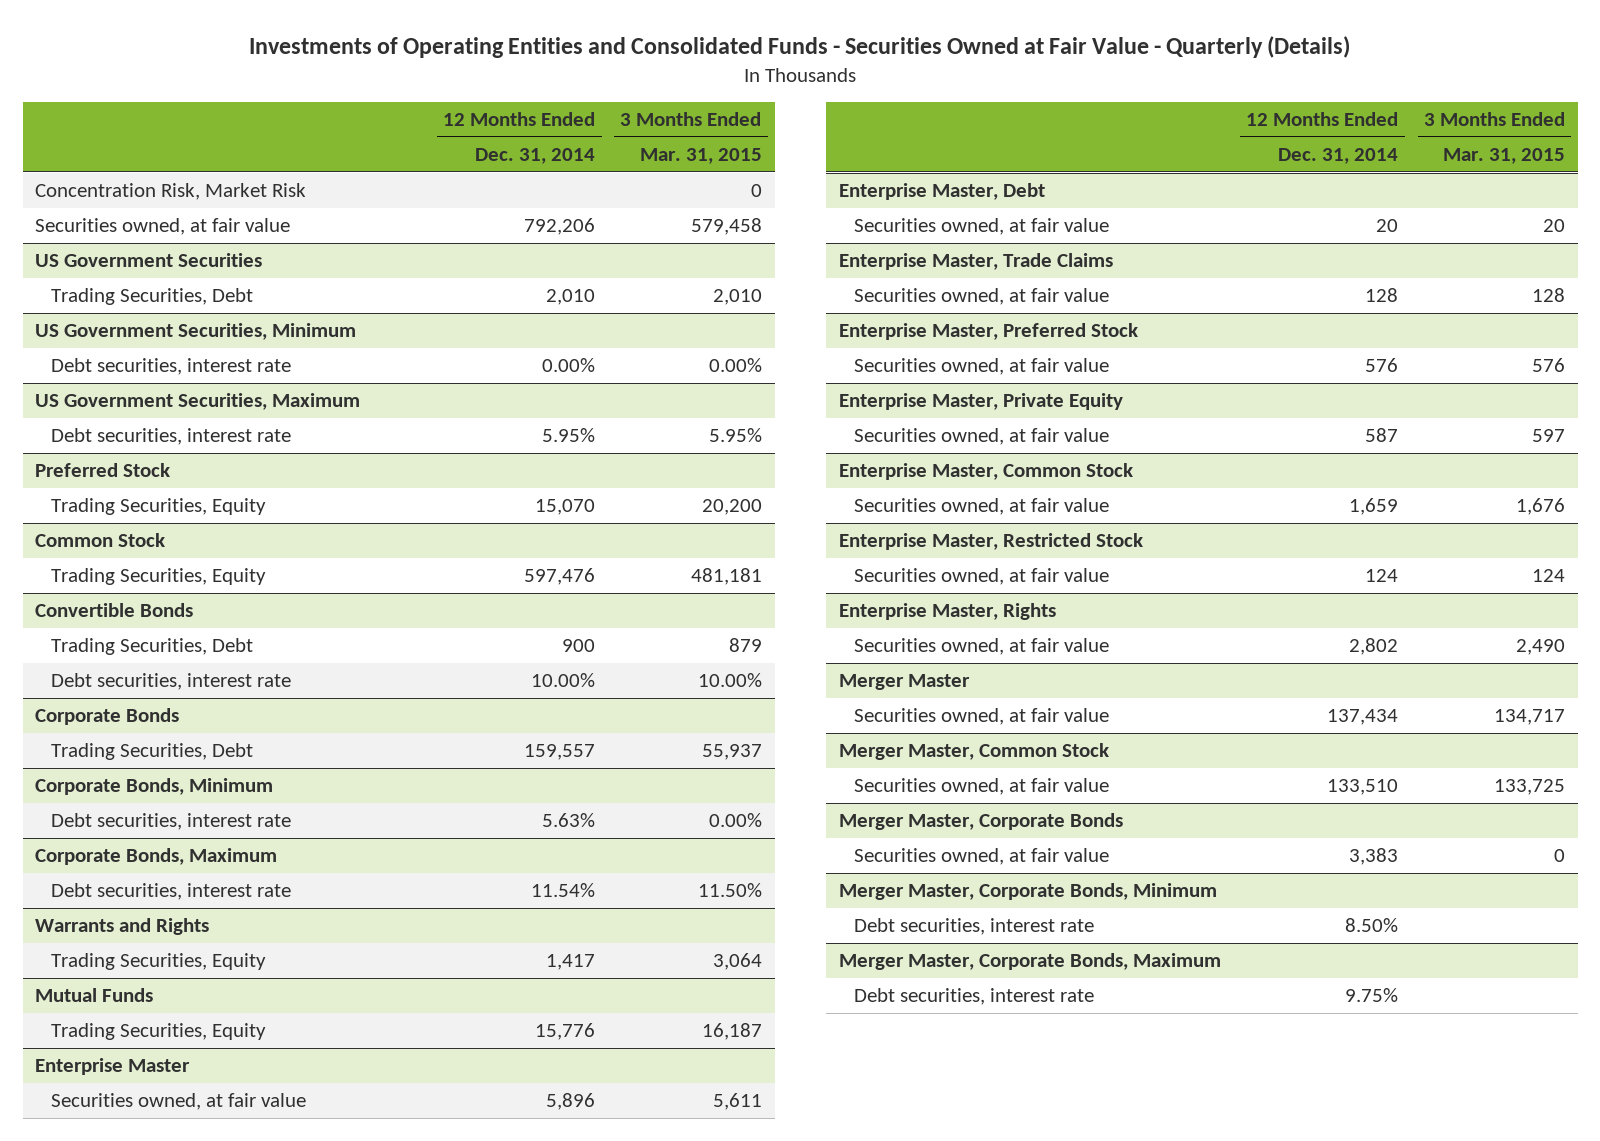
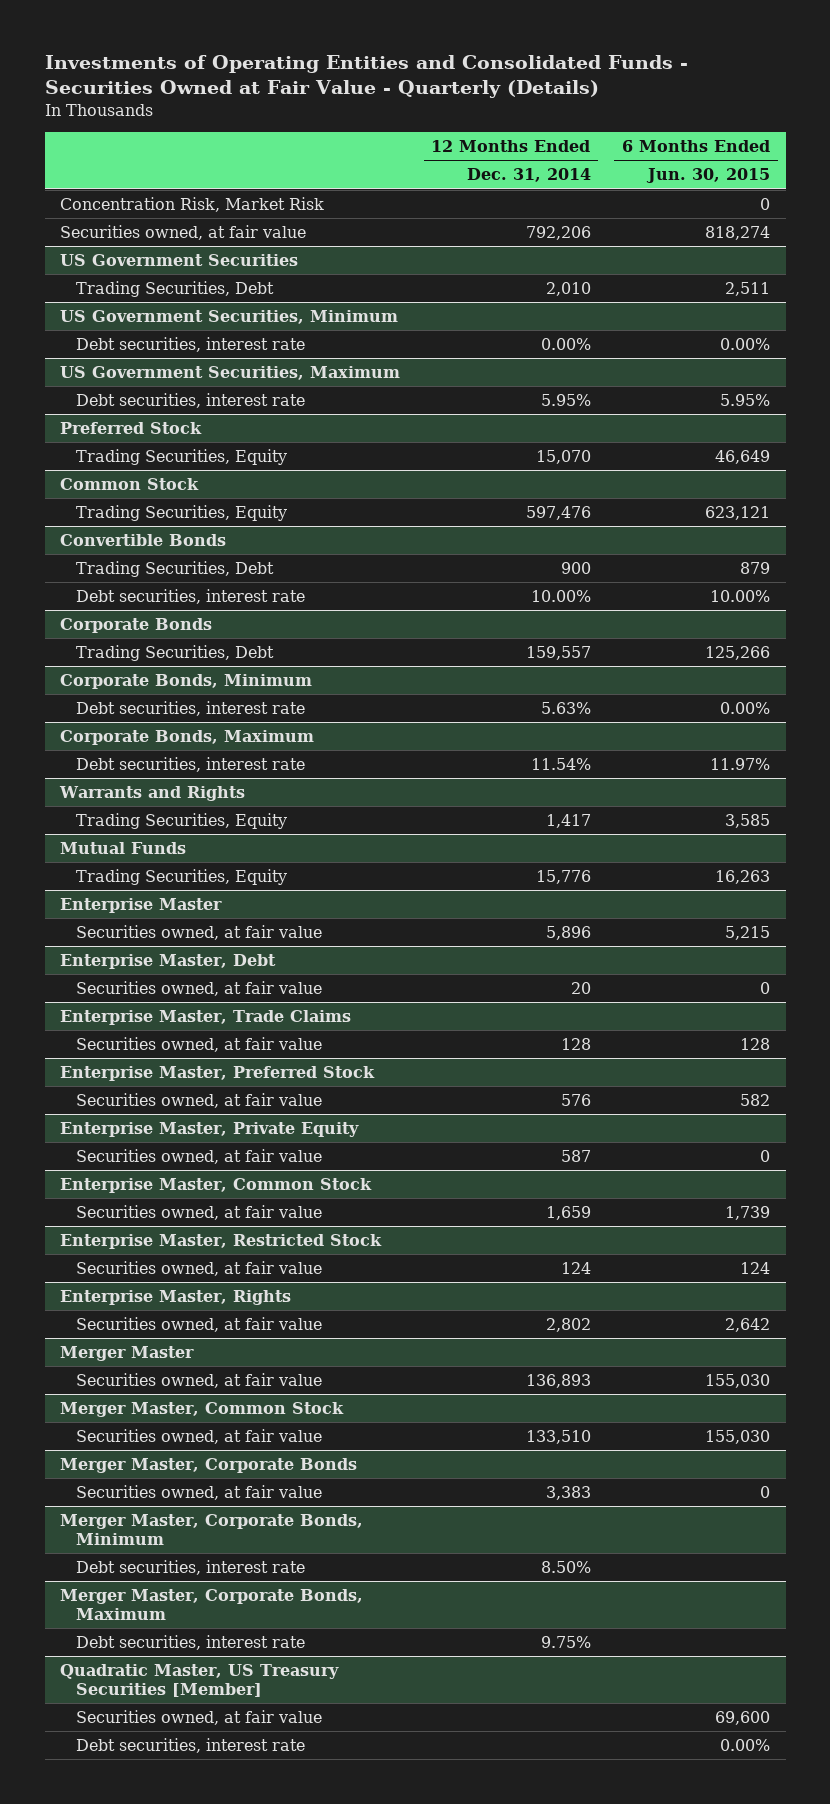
- | 12 Months Ended Dec. 31, 2014 | 3 Months Ended Mar. 31, 2015
+ | 12 Months Ended Dec. 31, 2014 | 6 Months Ended Jun. 30, 2015
@ Merger Master
- Securities owned, at fair value | 137,434 | 134,717
+ Securities owned, at fair value | 136,893 | 155,030
+ Quadratic Master, US Treasury Securities [Member]
+ Securities owned, at fair value | | 69,600
+ Debt securities, interest rate | | 0.00%

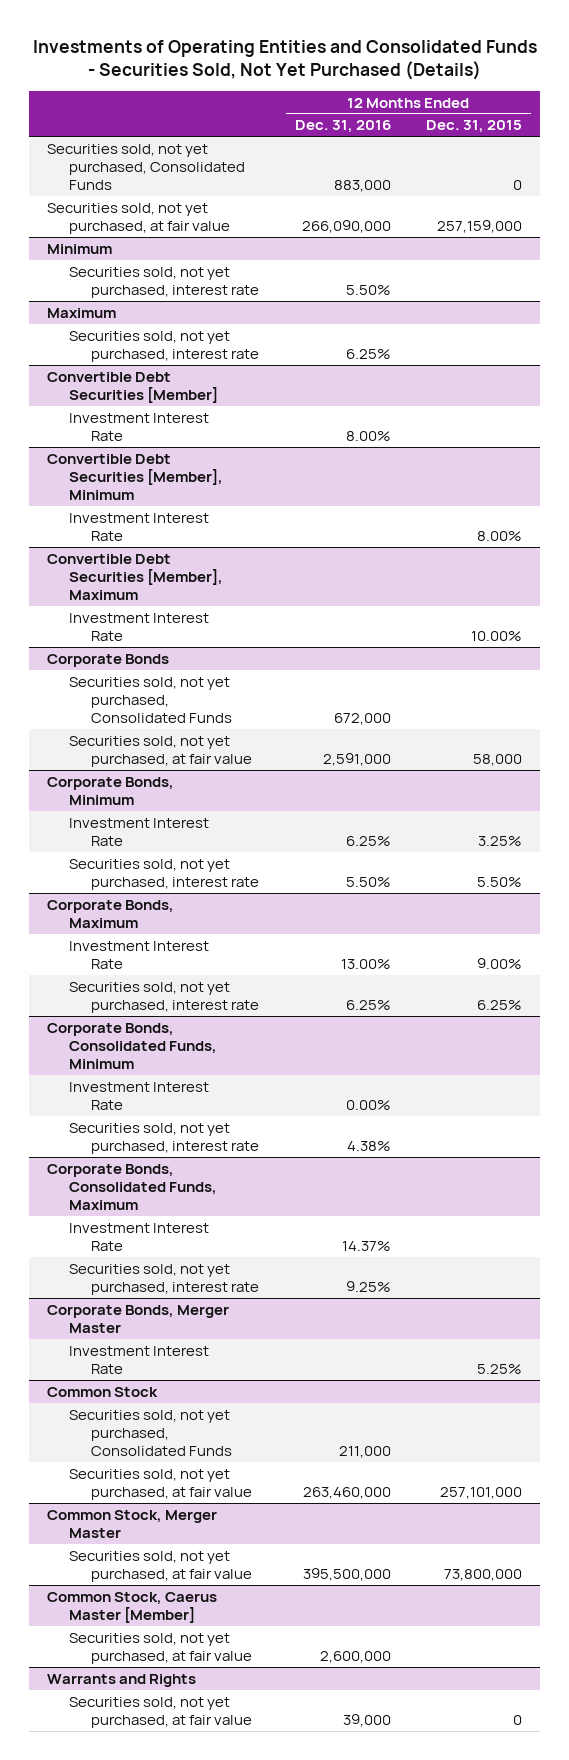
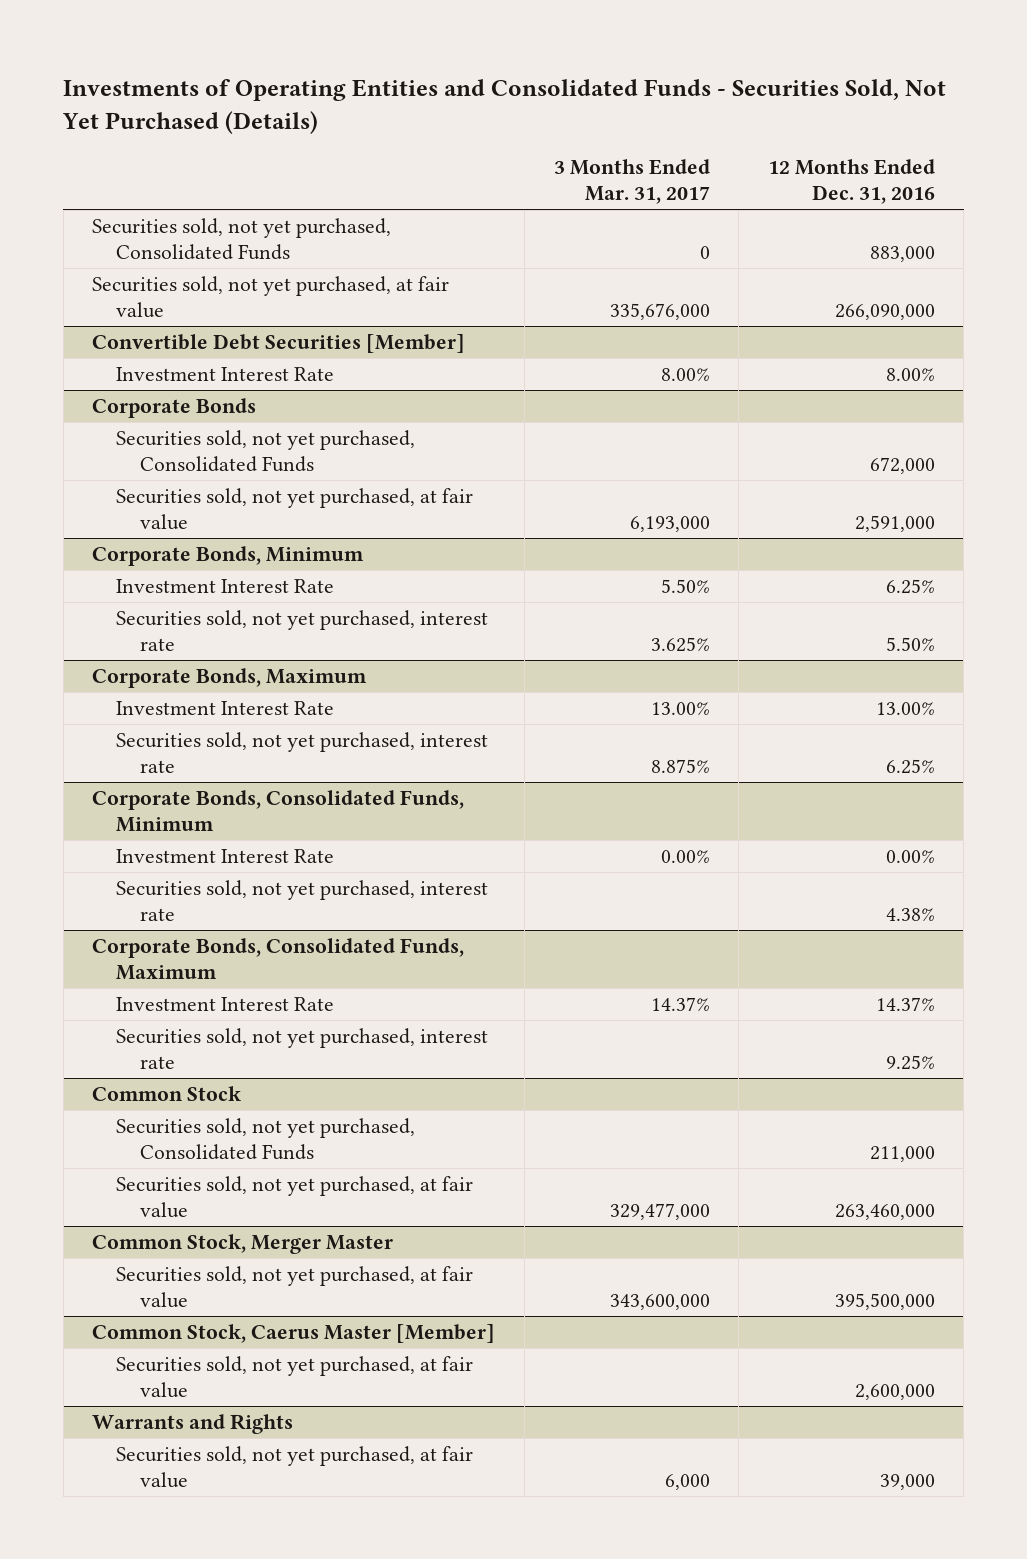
- | 12 Months Ended Dec. 31, 2016 | 12 Months Ended Dec. 31, 2015
+ | 3 Months Ended Mar. 31, 2017 | 12 Months Ended Dec. 31, 2016
- Minimum
- Securities sold, not yet purchased, interest rate | 5.50% |
- Maximum
- Securities sold, not yet purchased, interest rate | 6.25% |
- Convertible Debt Securities [Member], Minimum
- Investment Interest Rate | | 8.00%
- Convertible Debt Securities [Member], Maximum
- Investment Interest Rate | | 10.00%
- Corporate Bonds, Merger Master
- Investment Interest Rate | | 5.25%

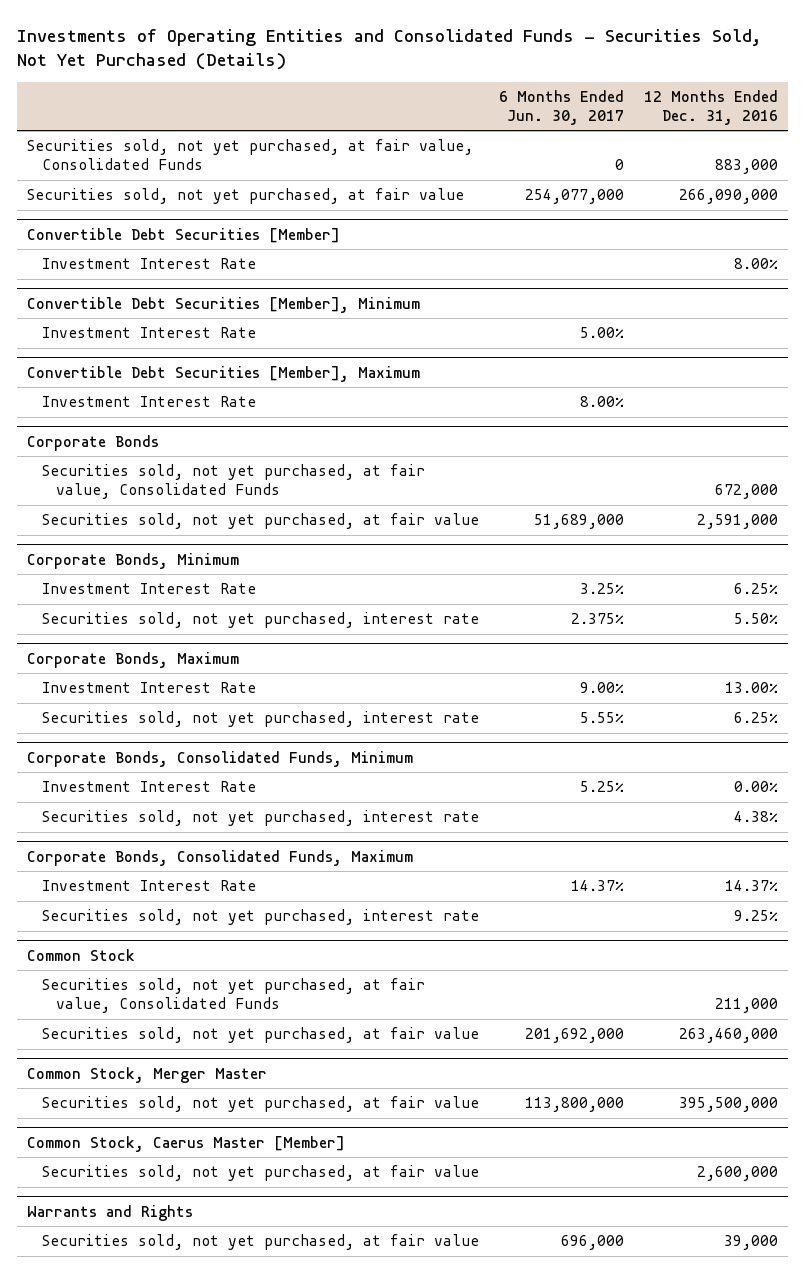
- | 3 Months Ended Mar. 31, 2017 | 12 Months Ended Dec. 31, 2016
+ | 6 Months Ended Jun. 30, 2017 | 12 Months Ended Dec. 31, 2016
- Securities sold, not yet purchased, Consolidated Funds | 0 | 883,000
+ Securities sold, not yet purchased, at fair value, Consolidated Funds | 0 | 883,000
+ Convertible Debt Securities [Member], Minimum
+ Investment Interest Rate | 5.00% |
+ Convertible Debt Securities [Member], Maximum
+ Investment Interest Rate | 8.00% |
@ Corporate Bonds
- Securities sold, not yet purchased, Consolidated Funds | | 672,000
+ Securities sold, not yet purchased, at fair value, Consolidated Funds | | 672,000
@ Common Stock
- Securities sold, not yet purchased, Consolidated Funds | | 211,000
+ Securities sold, not yet purchased, at fair value, Consolidated Funds | | 211,000

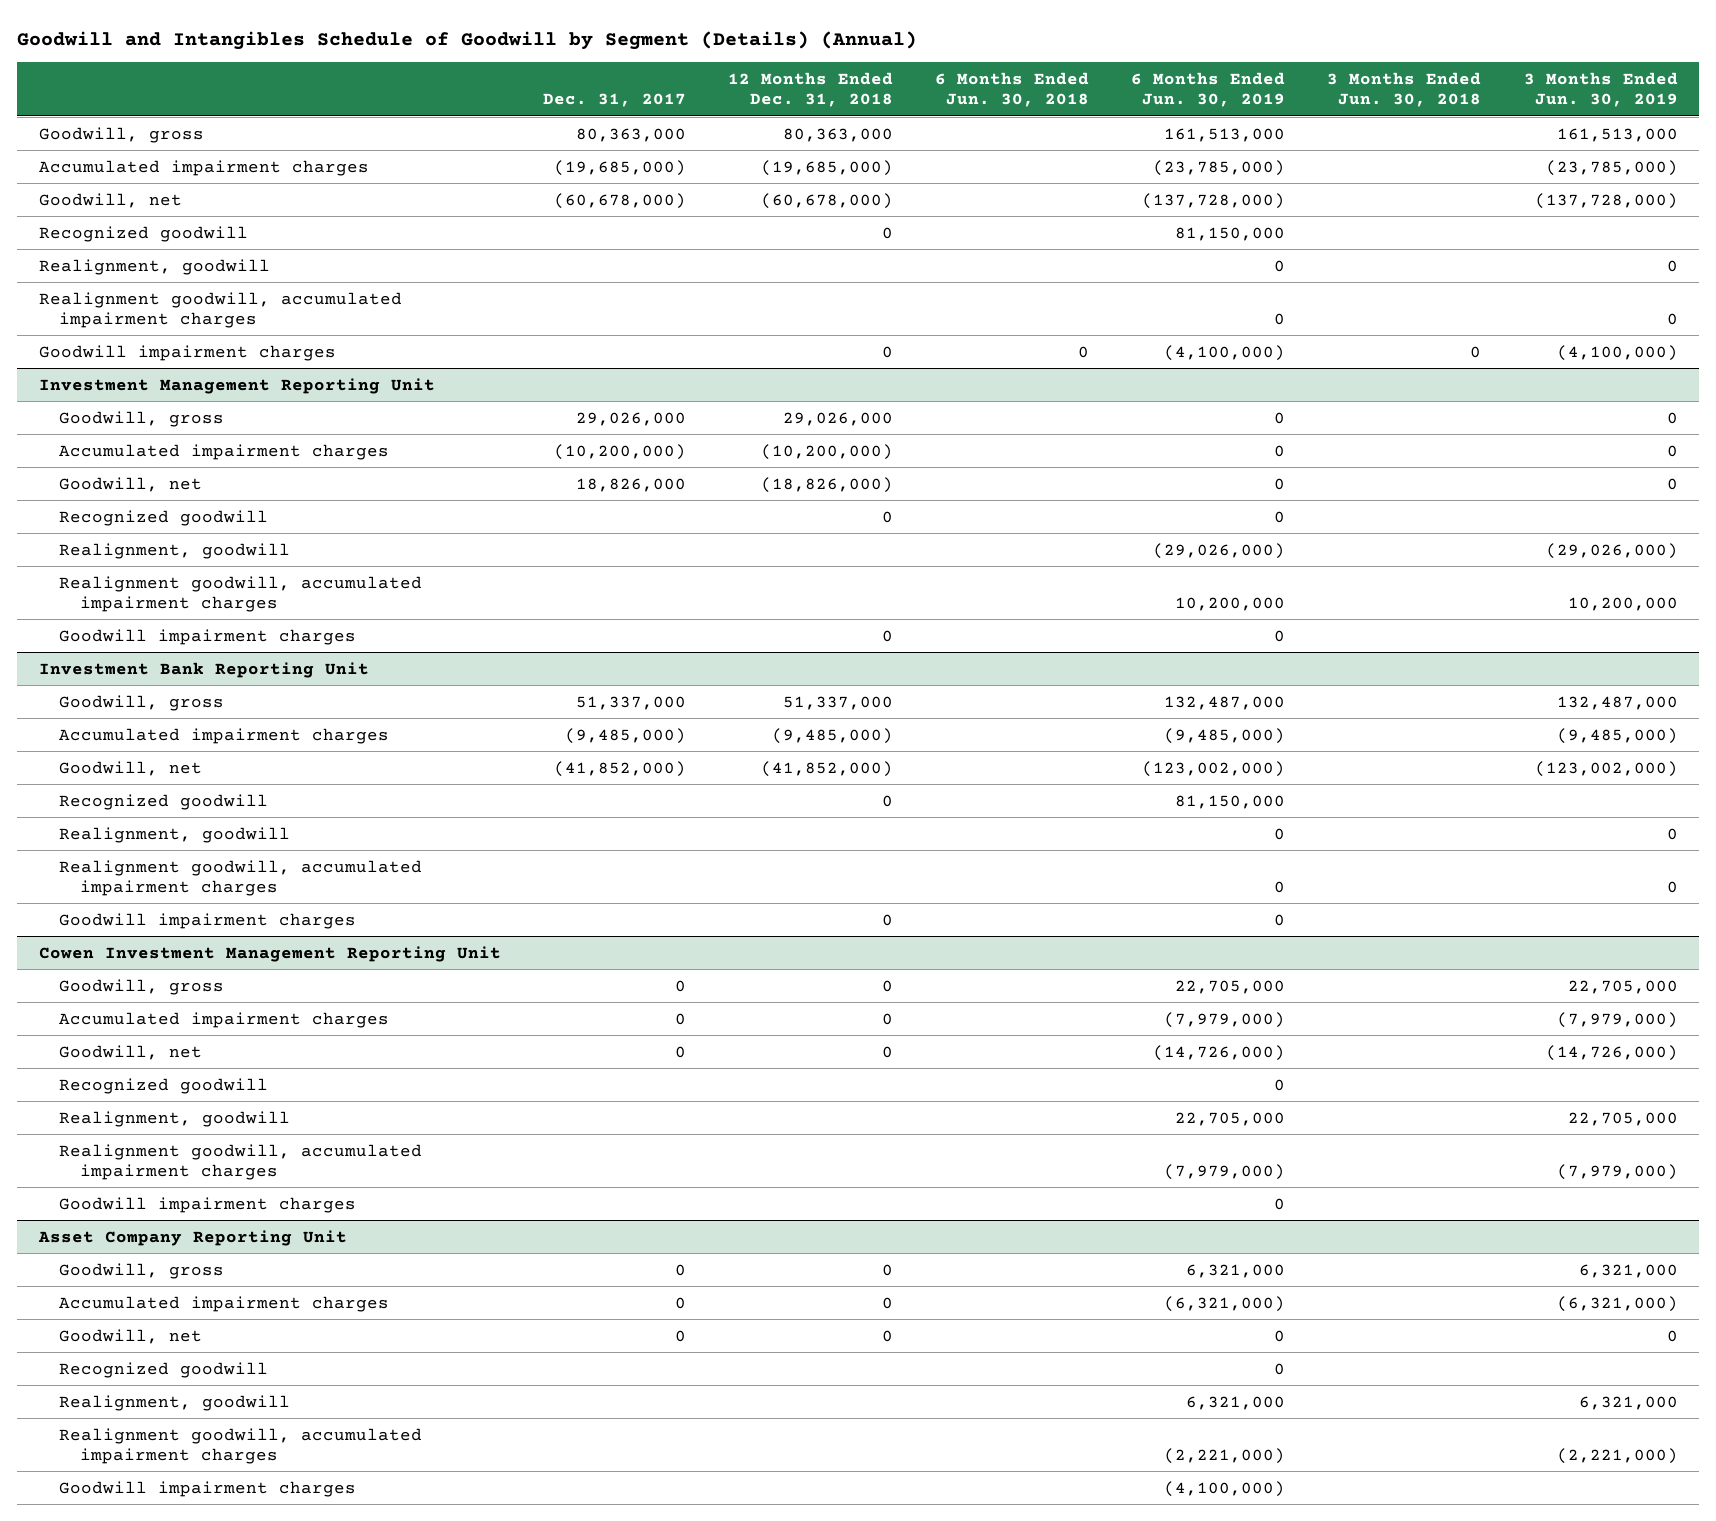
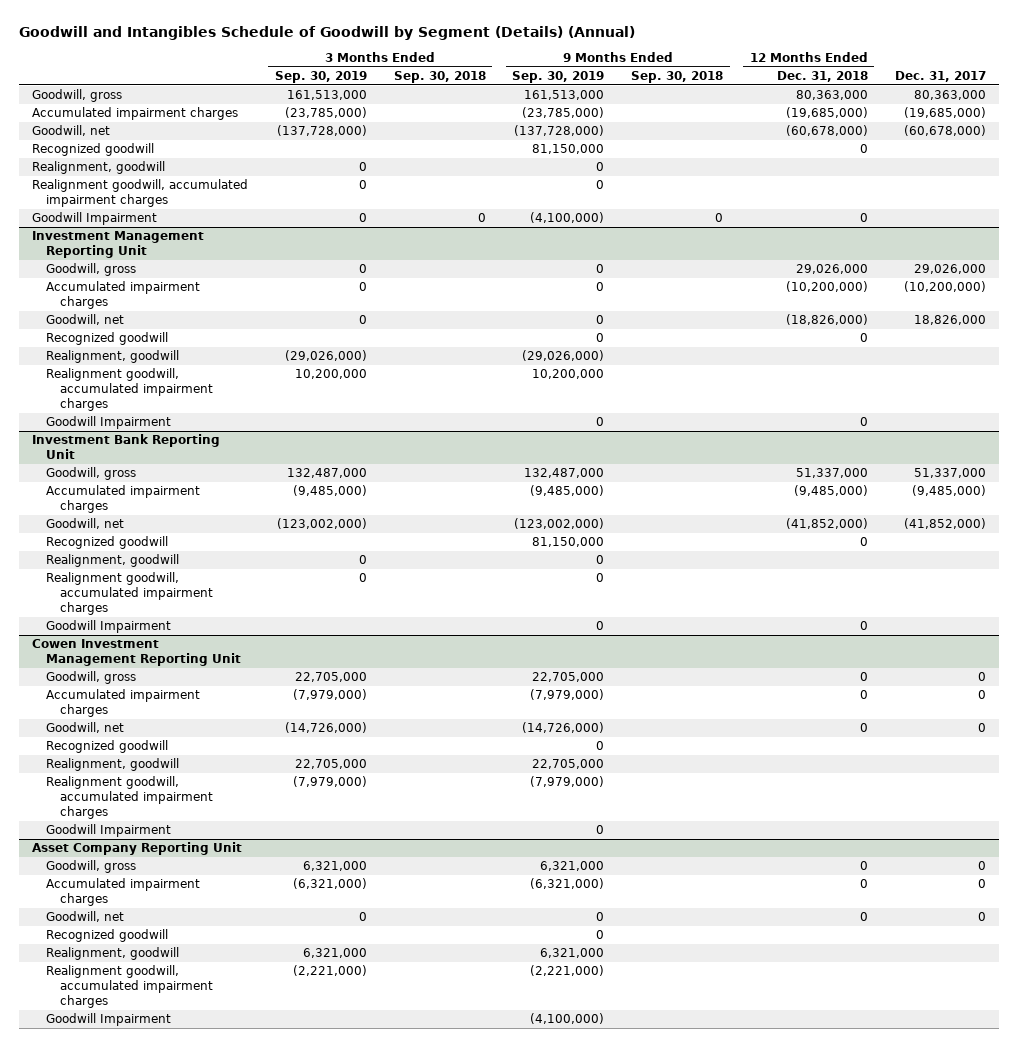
- | Dec. 31, 2017 | 12 Months Ended Dec. 31, 2018 | 6 Months Ended Jun. 30, 2018 | 6 Months Ended Jun. 30, 2019 | 3 Months Ended Jun. 30, 2018 | 3 Months Ended Jun. 30, 2019
+ | 3 Months Ended Sep. 30, 2019 | 3 Months Ended Sep. 30, 2018 | 9 Months Ended Sep. 30, 2019 | 9 Months Ended Sep. 30, 2018 | 12 Months Ended Dec. 31, 2018 | Dec. 31, 2017
- Goodwill impairment charges | | 0 | 0 | (4,100,000) | 0 | (4,100,000)
+ Goodwill Impairment | 0 | 0 | (4,100,000) | 0 | 0 |
@ Investment Management Reporting Unit
- Goodwill impairment charges | | 0 | | 0 | |
+ Goodwill Impairment | | | 0 | | 0 |
@ Investment Bank Reporting Unit
- Goodwill impairment charges | | 0 | | 0 | |
+ Goodwill Impairment | | | 0 | | 0 |
@ Cowen Investment Management Reporting Unit
- Goodwill impairment charges | | | | 0 | |
+ Goodwill Impairment | | | 0 | | |
@ Asset Company Reporting Unit
- Goodwill impairment charges | | | | (4,100,000) | |
+ Goodwill Impairment | | | (4,100,000) | | |

